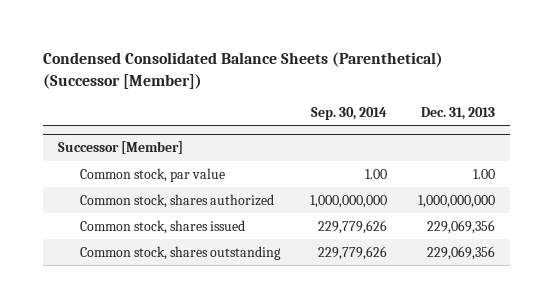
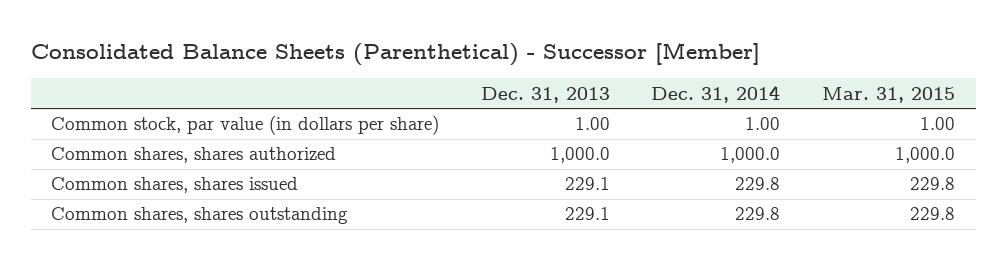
- Condensed Consolidated Balance Sheets (Parenthetical) (Successor [Member])
+ Consolidated Balance Sheets (Parenthetical) - Successor [Member]
- | Sep. 30, 2014 | Dec. 31, 2013
+ | Dec. 31, 2013 | Dec. 31, 2014 | Mar. 31, 2015
- Successor [Member]
- Common stock, par value | 1.00 | 1.00
- Common stock, shares authorized | 1,000,000,000 | 1,000,000,000
- Common stock, shares issued | 229,779,626 | 229,069,356
- Common stock, shares outstanding | 229,779,626 | 229,069,356
+ Common stock, par value (in dollars per share) | 1.00 | 1.00 | 1.00
+ Common shares, shares authorized | 1,000.0 | 1,000.0 | 1,000.0
+ Common shares, shares issued | 229.1 | 229.8 | 229.8
+ Common shares, shares outstanding | 229.1 | 229.8 | 229.8

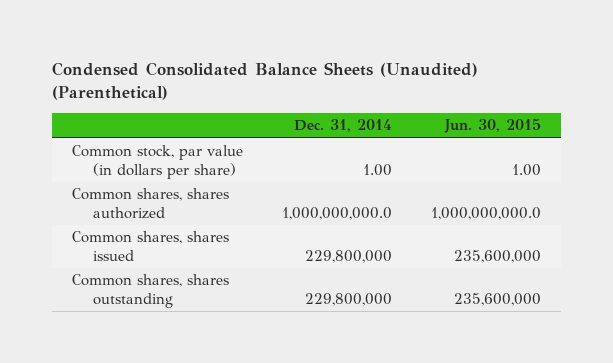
- Consolidated Balance Sheets (Parenthetical) - Successor [Member]
+ Condensed Consolidated Balance Sheets (Unaudited) (Parenthetical)
- | Dec. 31, 2013 | Dec. 31, 2014 | Mar. 31, 2015
+ | Dec. 31, 2014 | Jun. 30, 2015
- Common shares, shares authorized | 1,000.0 | 1,000.0 | 1,000.0
- Common shares, shares issued | 229.1 | 229.8 | 229.8
- Common shares, shares outstanding | 229.1 | 229.8 | 229.8
+ Common shares, shares authorized | 1,000,000,000.0 | 1,000,000,000.0
+ Common shares, shares issued | 229,800,000 | 235,600,000
+ Common shares, shares outstanding | 229,800,000 | 235,600,000

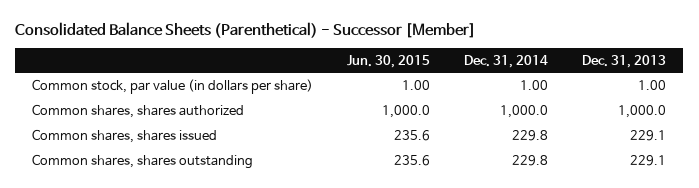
- Condensed Consolidated Balance Sheets (Unaudited) (Parenthetical)
+ Consolidated Balance Sheets (Parenthetical) - Successor [Member]
- | Dec. 31, 2014 | Jun. 30, 2015
+ | Jun. 30, 2015 | Dec. 31, 2014 | Dec. 31, 2013
- Common shares, shares authorized | 1,000,000,000.0 | 1,000,000,000.0
- Common shares, shares issued | 229,800,000 | 235,600,000
- Common shares, shares outstanding | 229,800,000 | 235,600,000
+ Common shares, shares authorized | 1,000.0 | 1,000.0 | 1,000.0
+ Common shares, shares issued | 235.6 | 229.8 | 229.1
+ Common shares, shares outstanding | 235.6 | 229.8 | 229.1

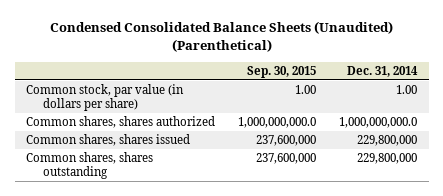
- Consolidated Balance Sheets (Parenthetical) - Successor [Member]
+ Condensed Consolidated Balance Sheets (Unaudited) (Parenthetical)
- | Jun. 30, 2015 | Dec. 31, 2014 | Dec. 31, 2013
+ | Sep. 30, 2015 | Dec. 31, 2014
- Common shares, shares authorized | 1,000.0 | 1,000.0 | 1,000.0
- Common shares, shares issued | 235.6 | 229.8 | 229.1
- Common shares, shares outstanding | 235.6 | 229.8 | 229.1
+ Common shares, shares authorized | 1,000,000,000.0 | 1,000,000,000.0
+ Common shares, shares issued | 237,600,000 | 229,800,000
+ Common shares, shares outstanding | 237,600,000 | 229,800,000

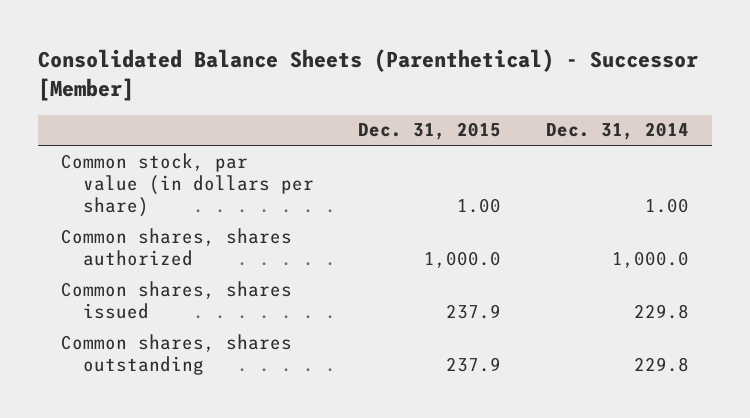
- Condensed Consolidated Balance Sheets (Unaudited) (Parenthetical)
+ Consolidated Balance Sheets (Parenthetical) - Successor [Member]
- | Sep. 30, 2015 | Dec. 31, 2014
+ | Dec. 31, 2015 | Dec. 31, 2014
- Common shares, shares authorized | 1,000,000,000.0 | 1,000,000,000.0
- Common shares, shares issued | 237,600,000 | 229,800,000
- Common shares, shares outstanding | 237,600,000 | 229,800,000
+ Common shares, shares authorized | 1,000.0 | 1,000.0
+ Common shares, shares issued | 237.9 | 229.8
+ Common shares, shares outstanding | 237.9 | 229.8

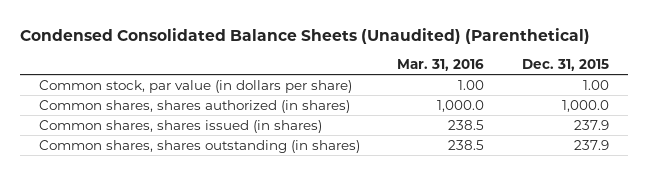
- Consolidated Balance Sheets (Parenthetical) - Successor [Member]
+ Condensed Consolidated Balance Sheets (Unaudited) (Parenthetical)
- | Dec. 31, 2015 | Dec. 31, 2014
+ | Mar. 31, 2016 | Dec. 31, 2015
- Common shares, shares authorized | 1,000.0 | 1,000.0
- Common shares, shares issued | 237.9 | 229.8
- Common shares, shares outstanding | 237.9 | 229.8
+ Common shares, shares authorized (in shares) | 1,000.0 | 1,000.0
+ Common shares, shares issued (in shares) | 238.5 | 237.9
+ Common shares, shares outstanding (in shares) | 238.5 | 237.9

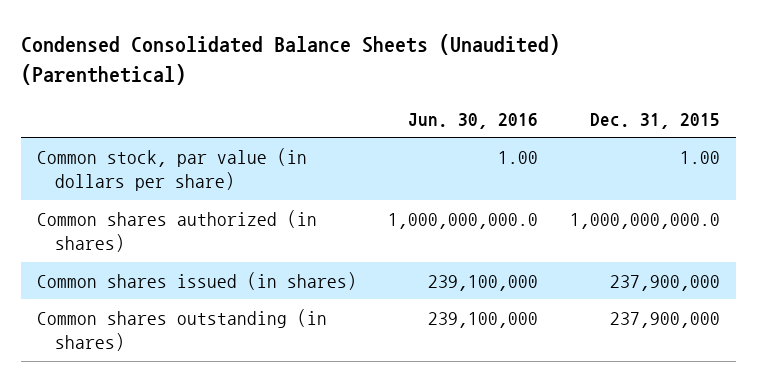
- | Mar. 31, 2016 | Dec. 31, 2015
+ | Jun. 30, 2016 | Dec. 31, 2015
- Common shares, shares authorized (in shares) | 1,000.0 | 1,000.0
- Common shares, shares issued (in shares) | 238.5 | 237.9
- Common shares, shares outstanding (in shares) | 238.5 | 237.9
+ Common shares authorized (in shares) | 1,000,000,000.0 | 1,000,000,000.0
+ Common shares issued (in shares) | 239,100,000 | 237,900,000
+ Common shares outstanding (in shares) | 239,100,000 | 237,900,000

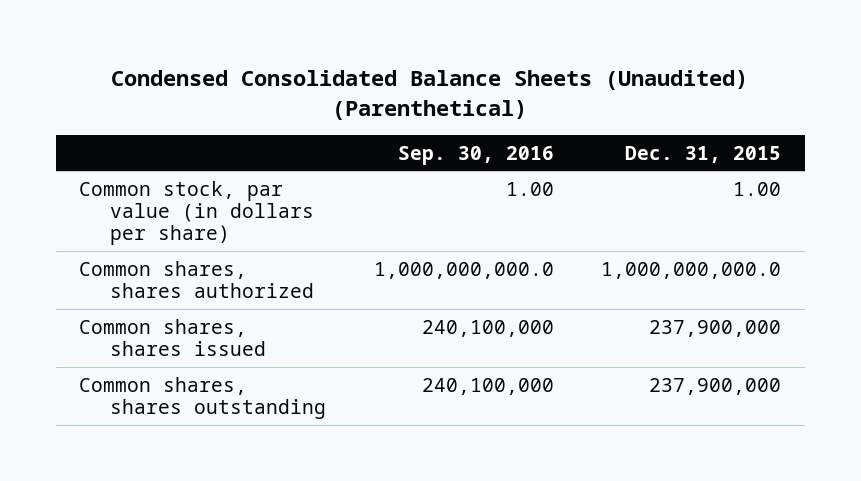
- | Jun. 30, 2016 | Dec. 31, 2015
+ | Sep. 30, 2016 | Dec. 31, 2015
- Common shares authorized (in shares) | 1,000,000,000.0 | 1,000,000,000.0
- Common shares issued (in shares) | 239,100,000 | 237,900,000
- Common shares outstanding (in shares) | 239,100,000 | 237,900,000
+ Common shares, shares authorized | 1,000,000,000.0 | 1,000,000,000.0
+ Common shares, shares issued | 240,100,000 | 237,900,000
+ Common shares, shares outstanding | 240,100,000 | 237,900,000

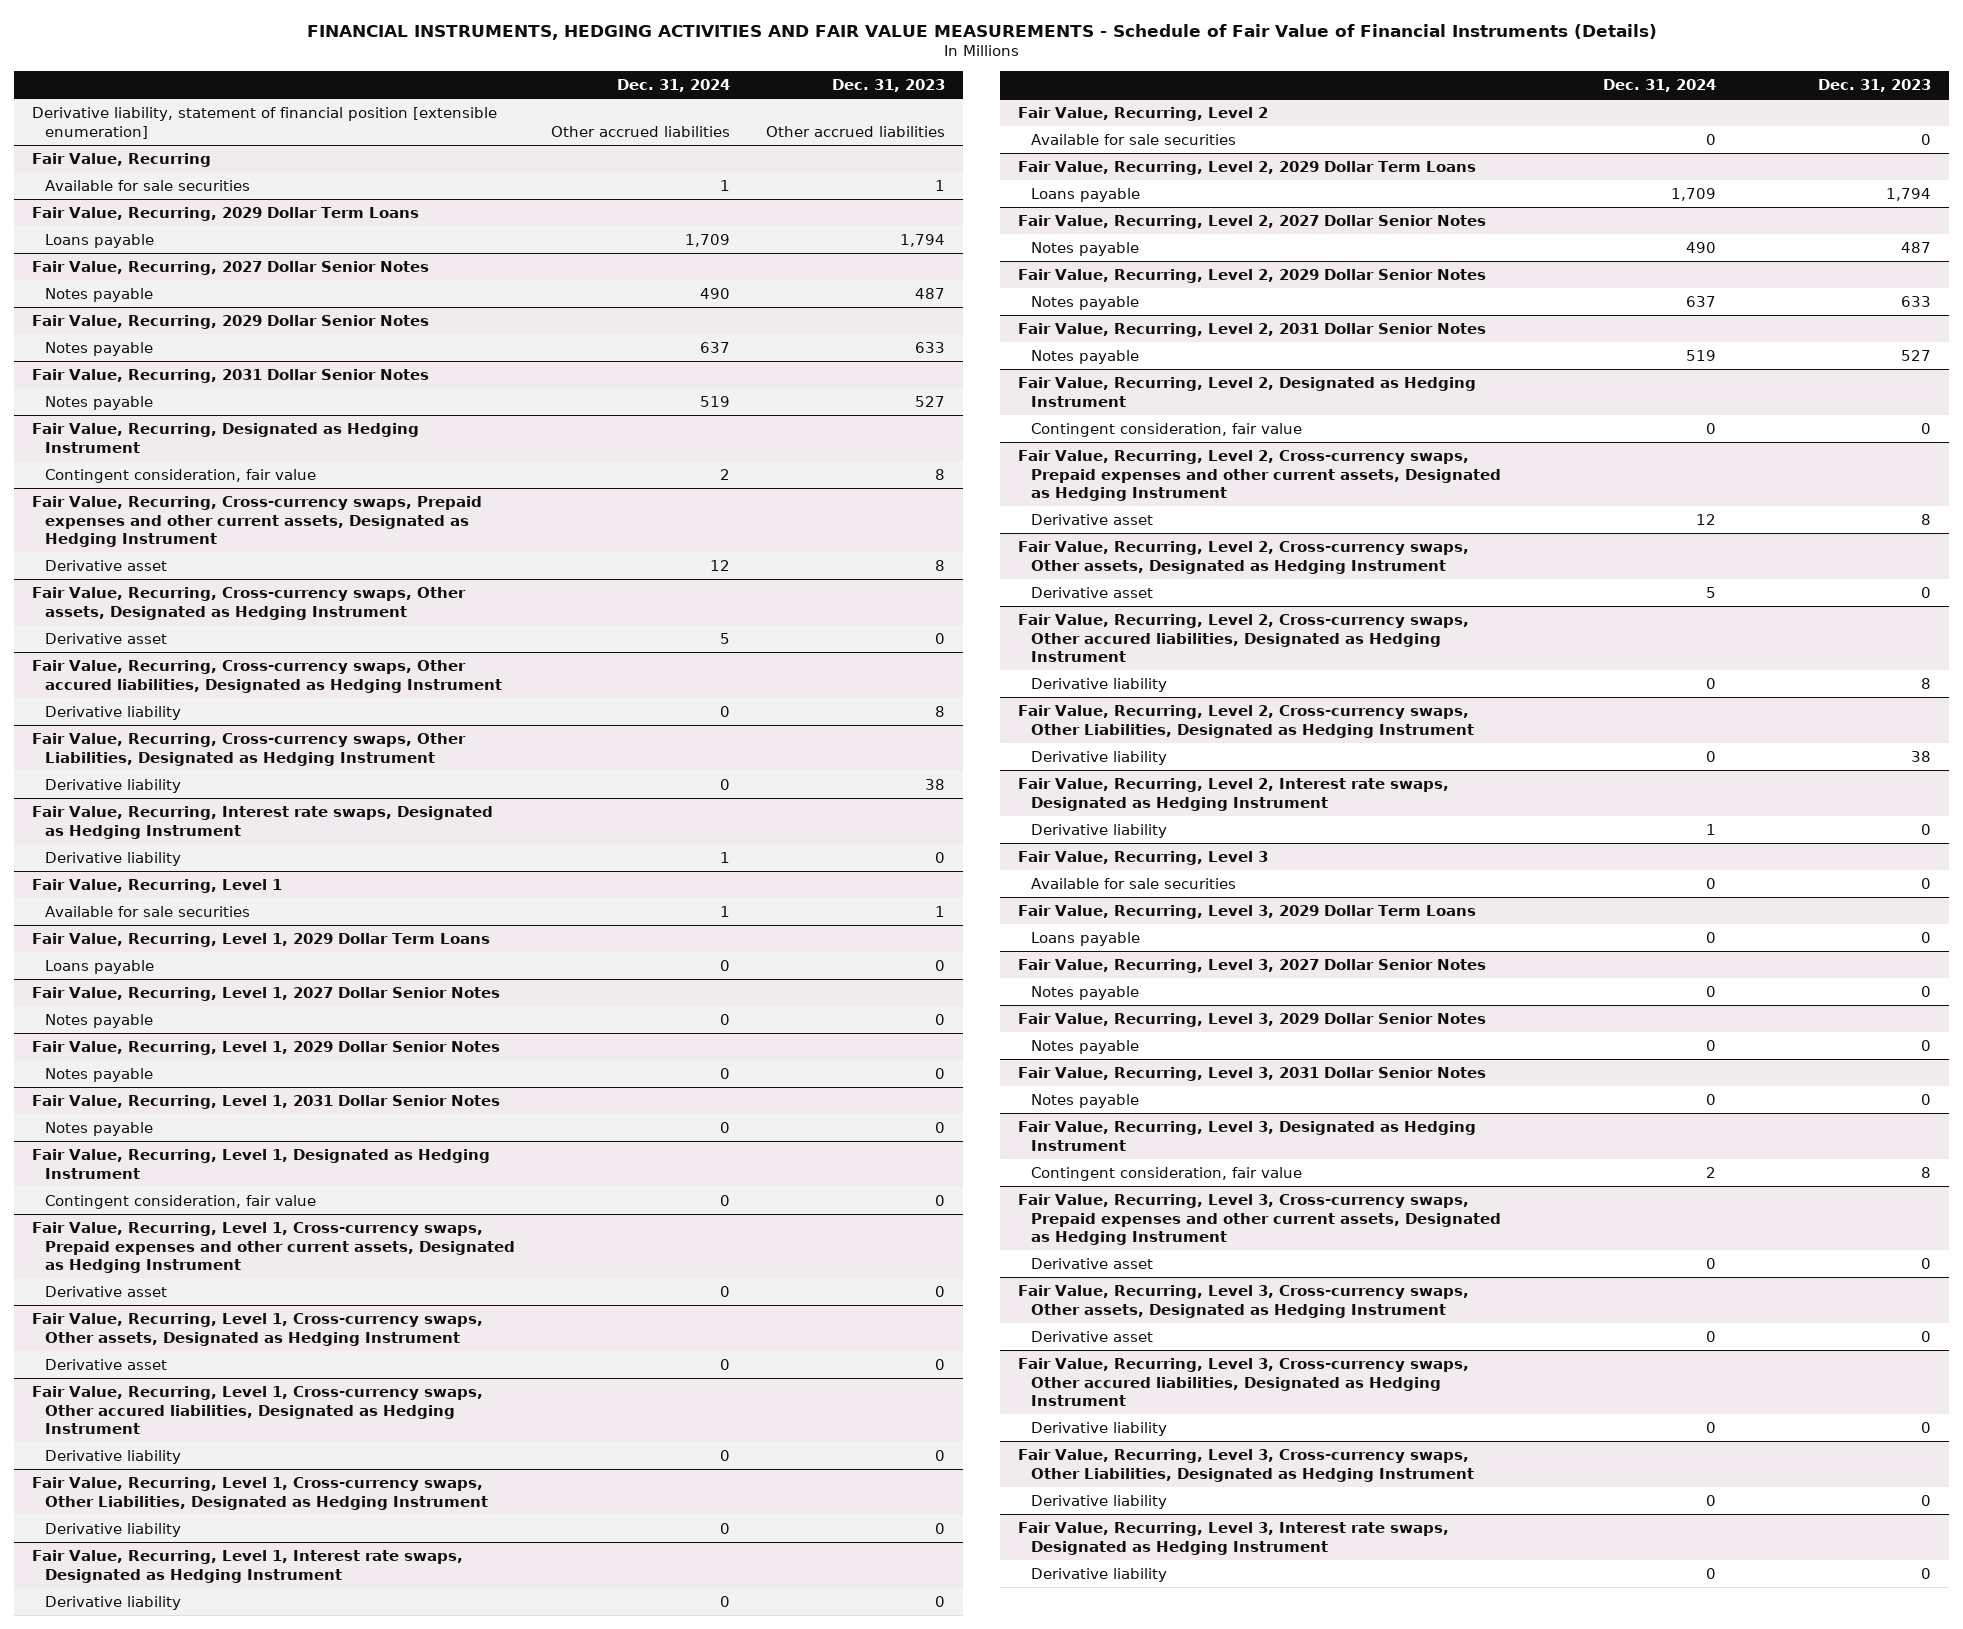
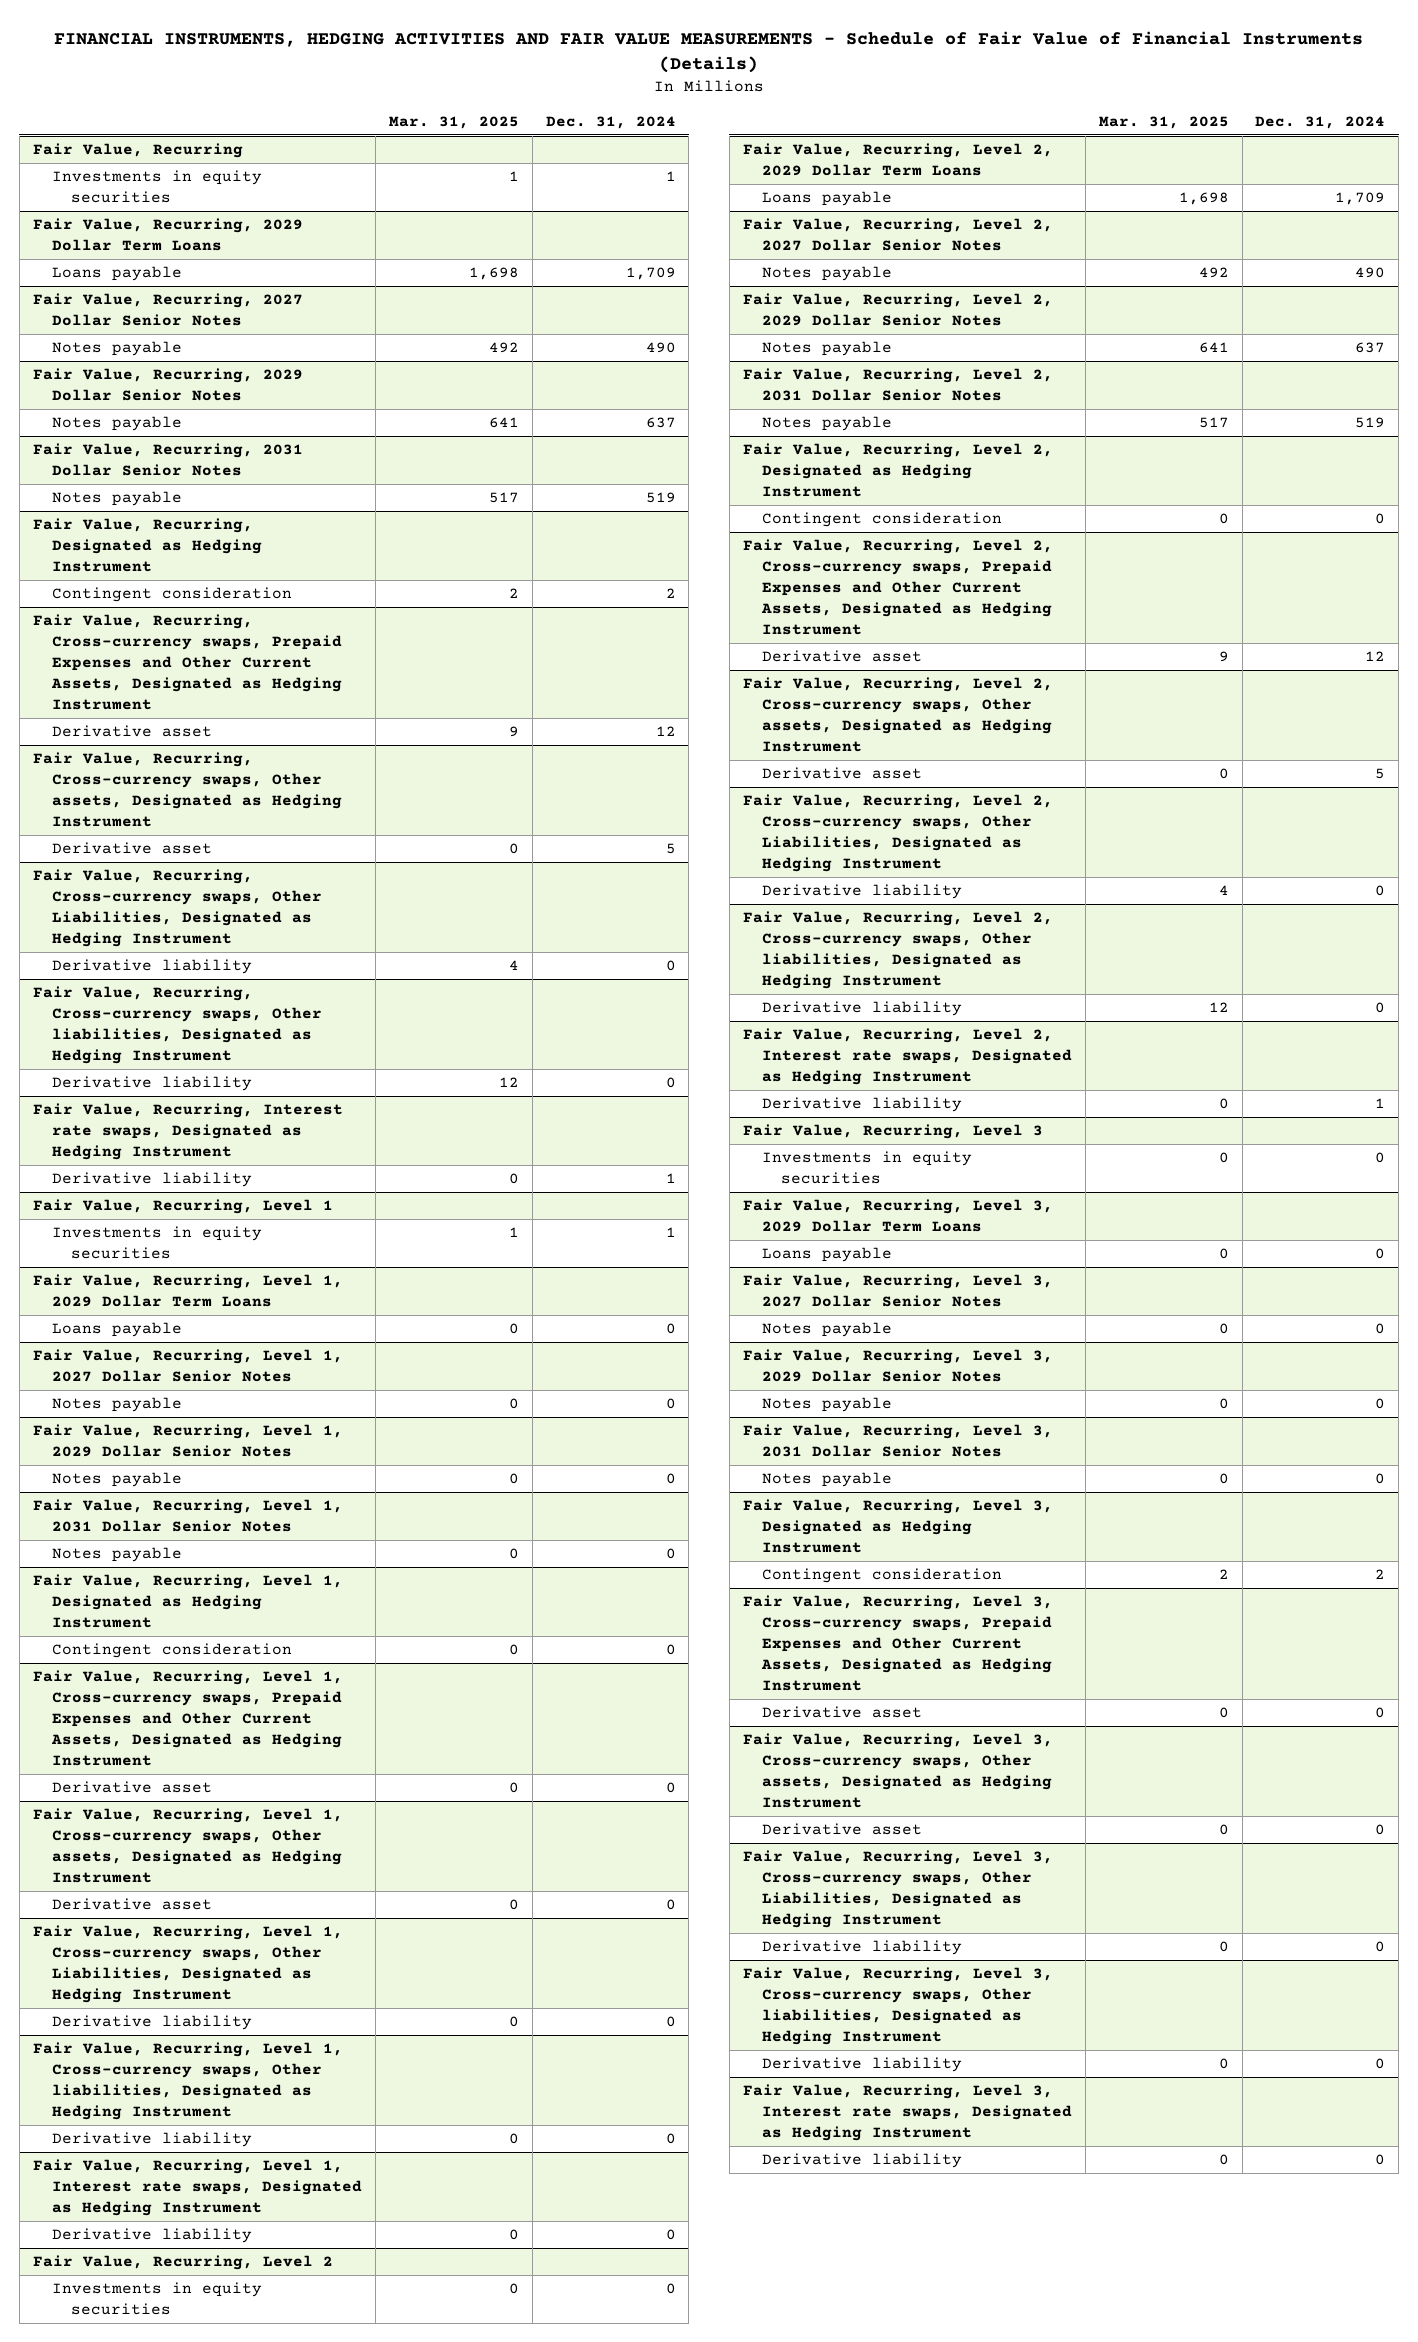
- | Dec. 31, 2024 | Dec. 31, 2023
+ | Mar. 31, 2025 | Dec. 31, 2024
- Derivative liability, statement of financial position [extensible enumeration] | Other accrued liabilities | Other accrued liabilities
@ Fair Value, Recurring
- Available for sale securities | 1 | 1
+ Investments in equity securities | 1 | 1
@ Fair Value, Recurring, Designated as Hedging Instrument
- Contingent consideration, fair value | 2 | 8
- Fair Value, Recurring, Cross-currency swaps, Prepaid expenses and other current assets, Designated as Hedging Instrument
@ Fair Value, Recurring, Designated as Hedging Instrument
+ Contingent consideration | 2 | 2
+ Fair Value, Recurring, Cross-currency swaps, Prepaid Expenses and Other Current Assets, Designated as Hedging Instrument
- Fair Value, Recurring, Cross-currency swaps, Other accured liabilities, Designated as Hedging Instrument
- Derivative liability | 0 | 8
+ Fair Value, Recurring, Cross-currency swaps, Other liabilities, Designated as Hedging Instrument
+ Derivative liability | 12 | 0
@ Fair Value, Recurring, Level 1
- Available for sale securities | 1 | 1
+ Investments in equity securities | 1 | 1
@ Fair Value, Recurring, Level 1, Designated as Hedging Instrument
- Contingent consideration, fair value | 0 | 0
- Fair Value, Recurring, Level 1, Cross-currency swaps, Prepaid expenses and other current assets, Designated as Hedging Instrument
@ Fair Value, Recurring, Level 1, Designated as Hedging Instrument
+ Contingent consideration | 0 | 0
+ Fair Value, Recurring, Level 1, Cross-currency swaps, Prepaid Expenses and Other Current Assets, Designated as Hedging Instrument
- Fair Value, Recurring, Level 1, Cross-currency swaps, Other accured liabilities, Designated as Hedging Instrument
- Derivative liability | 0 | 0
+ Fair Value, Recurring, Level 1, Cross-currency swaps, Other liabilities, Designated as Hedging Instrument
+ Derivative liability | 0 | 0
@ Fair Value, Recurring, Level 2
- Available for sale securities | 0 | 0
+ Investments in equity securities | 0 | 0
@ Fair Value, Recurring, Level 2, Designated as Hedging Instrument
- Contingent consideration, fair value | 0 | 0
- Fair Value, Recurring, Level 2, Cross-currency swaps, Prepaid expenses and other current assets, Designated as Hedging Instrument
@ Fair Value, Recurring, Level 2, Designated as Hedging Instrument
+ Contingent consideration | 0 | 0
+ Fair Value, Recurring, Level 2, Cross-currency swaps, Prepaid Expenses and Other Current Assets, Designated as Hedging Instrument
- Fair Value, Recurring, Level 2, Cross-currency swaps, Other accured liabilities, Designated as Hedging Instrument
- Derivative liability | 0 | 8
+ Fair Value, Recurring, Level 2, Cross-currency swaps, Other liabilities, Designated as Hedging Instrument
+ Derivative liability | 12 | 0
@ Fair Value, Recurring, Level 3
- Available for sale securities | 0 | 0
+ Investments in equity securities | 0 | 0
@ Fair Value, Recurring, Level 3, Designated as Hedging Instrument
- Contingent consideration, fair value | 2 | 8
- Fair Value, Recurring, Level 3, Cross-currency swaps, Prepaid expenses and other current assets, Designated as Hedging Instrument
@ Fair Value, Recurring, Level 3, Designated as Hedging Instrument
+ Contingent consideration | 2 | 2
+ Fair Value, Recurring, Level 3, Cross-currency swaps, Prepaid Expenses and Other Current Assets, Designated as Hedging Instrument
- Fair Value, Recurring, Level 3, Cross-currency swaps, Other accured liabilities, Designated as Hedging Instrument
- Derivative liability | 0 | 0
+ Fair Value, Recurring, Level 3, Cross-currency swaps, Other liabilities, Designated as Hedging Instrument
+ Derivative liability | 0 | 0

